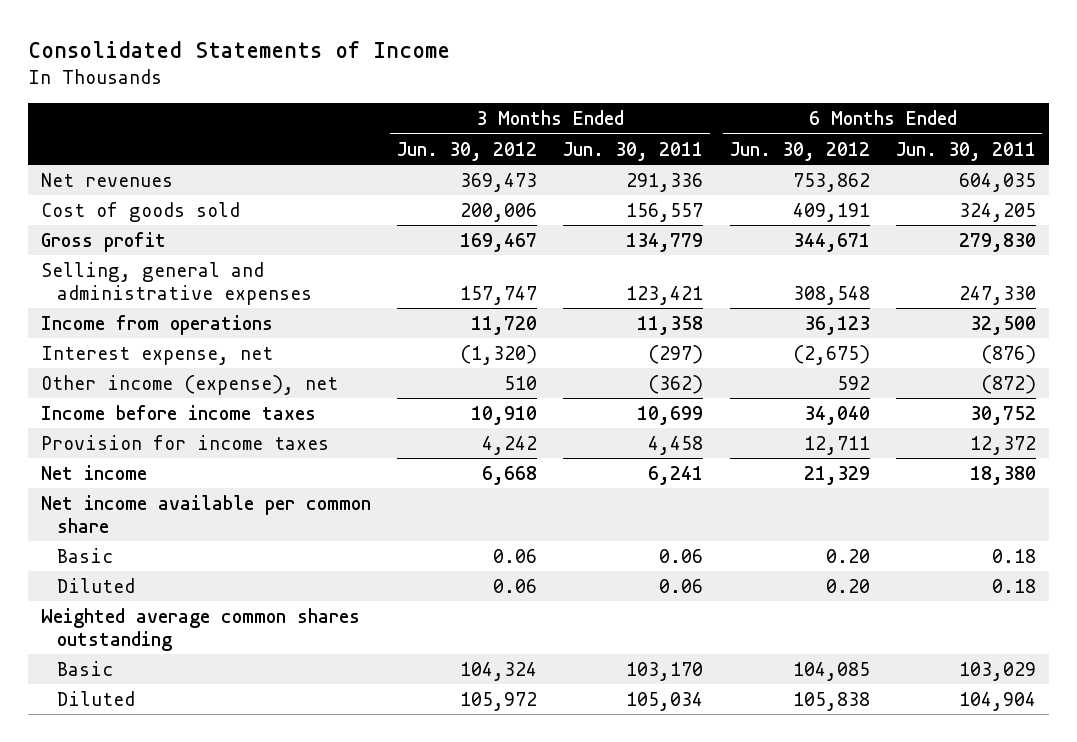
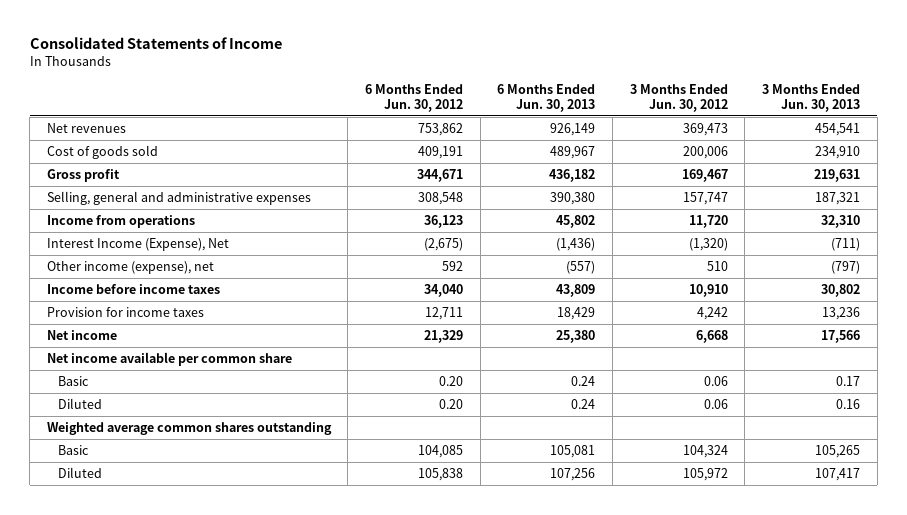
- | 3 Months Ended Jun. 30, 2012 | 3 Months Ended Jun. 30, 2011 | 6 Months Ended Jun. 30, 2012 | 6 Months Ended Jun. 30, 2011
+ | 6 Months Ended Jun. 30, 2012 | 6 Months Ended Jun. 30, 2013 | 3 Months Ended Jun. 30, 2012 | 3 Months Ended Jun. 30, 2013
- Interest expense, net | (1,320) | (297) | (2,675) | (876)
+ Interest Income (Expense), Net | (2,675) | (1,436) | (1,320) | (711)

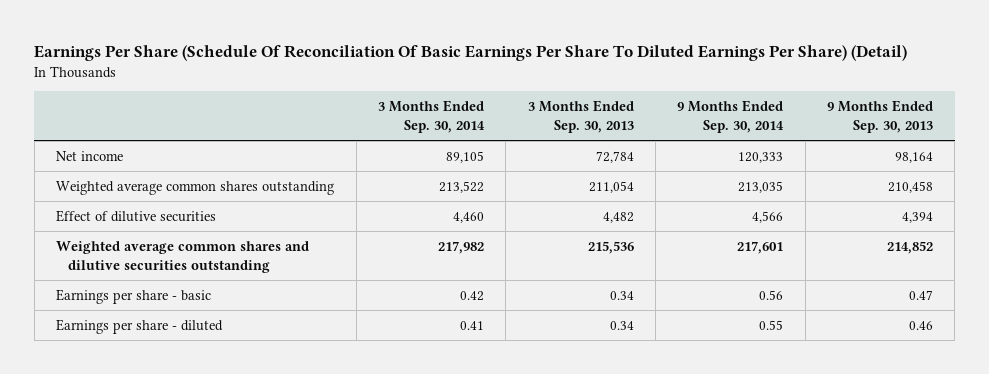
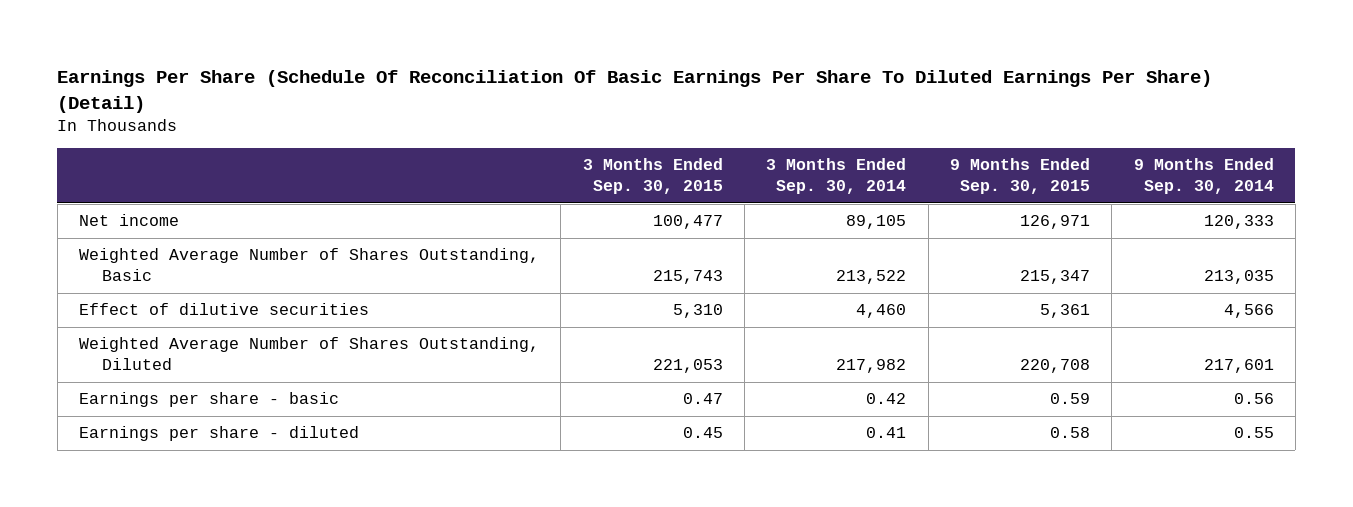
- | 3 Months Ended Sep. 30, 2014 | 3 Months Ended Sep. 30, 2013 | 9 Months Ended Sep. 30, 2014 | 9 Months Ended Sep. 30, 2013
+ | 3 Months Ended Sep. 30, 2015 | 3 Months Ended Sep. 30, 2014 | 9 Months Ended Sep. 30, 2015 | 9 Months Ended Sep. 30, 2014
- Weighted average common shares outstanding | 213,522 | 211,054 | 213,035 | 210,458
+ Weighted Average Number of Shares Outstanding, Basic | 215,743 | 213,522 | 215,347 | 213,035
- Weighted average common shares and dilutive securities outstanding | 217,982 | 215,536 | 217,601 | 214,852
+ Weighted Average Number of Shares Outstanding, Diluted | 221,053 | 217,982 | 220,708 | 217,601

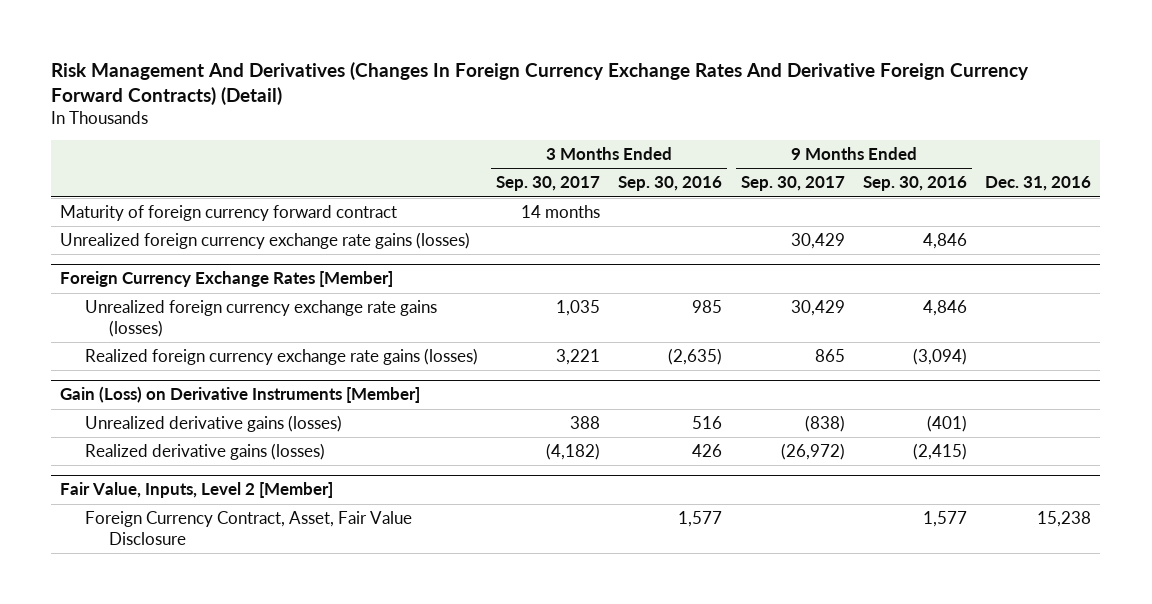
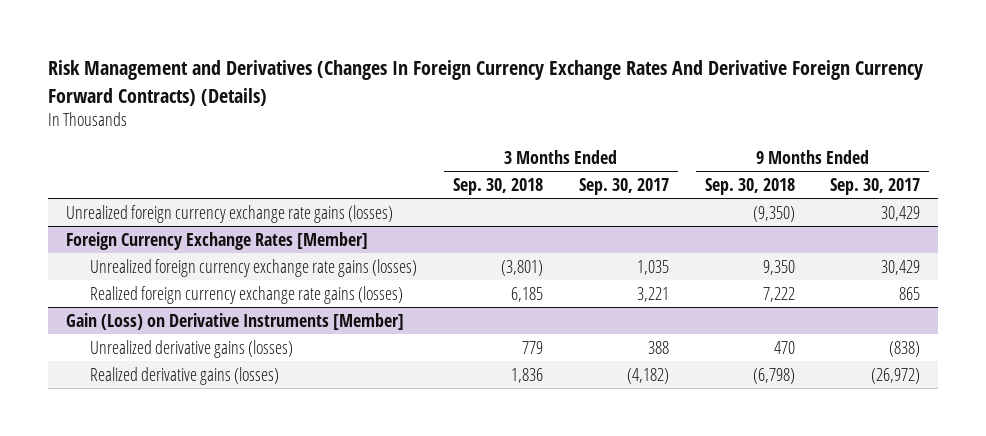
- Risk Management And Derivatives (Changes In Foreign Currency Exchange Rates And Derivative Foreign Currency Forward Contracts) (Detail)
+ Risk Management and Derivatives (Changes In Foreign Currency Exchange Rates And Derivative Foreign Currency Forward Contracts) (Details)
- | 3 Months Ended Sep. 30, 2017 | 3 Months Ended Sep. 30, 2016 | 9 Months Ended Sep. 30, 2017 | 9 Months Ended Sep. 30, 2016 | Dec. 31, 2016
+ | 3 Months Ended Sep. 30, 2018 | 3 Months Ended Sep. 30, 2017 | 9 Months Ended Sep. 30, 2018 | 9 Months Ended Sep. 30, 2017
- Maturity of foreign currency forward contract | 14 months | | | |
- Fair Value, Inputs, Level 2 [Member]
- Foreign Currency Contract, Asset, Fair Value Disclosure | | 1,577 | | 1,577 | 15,238

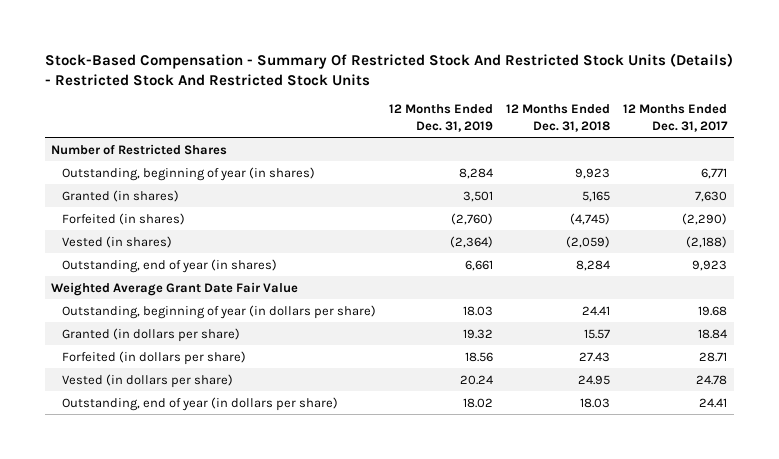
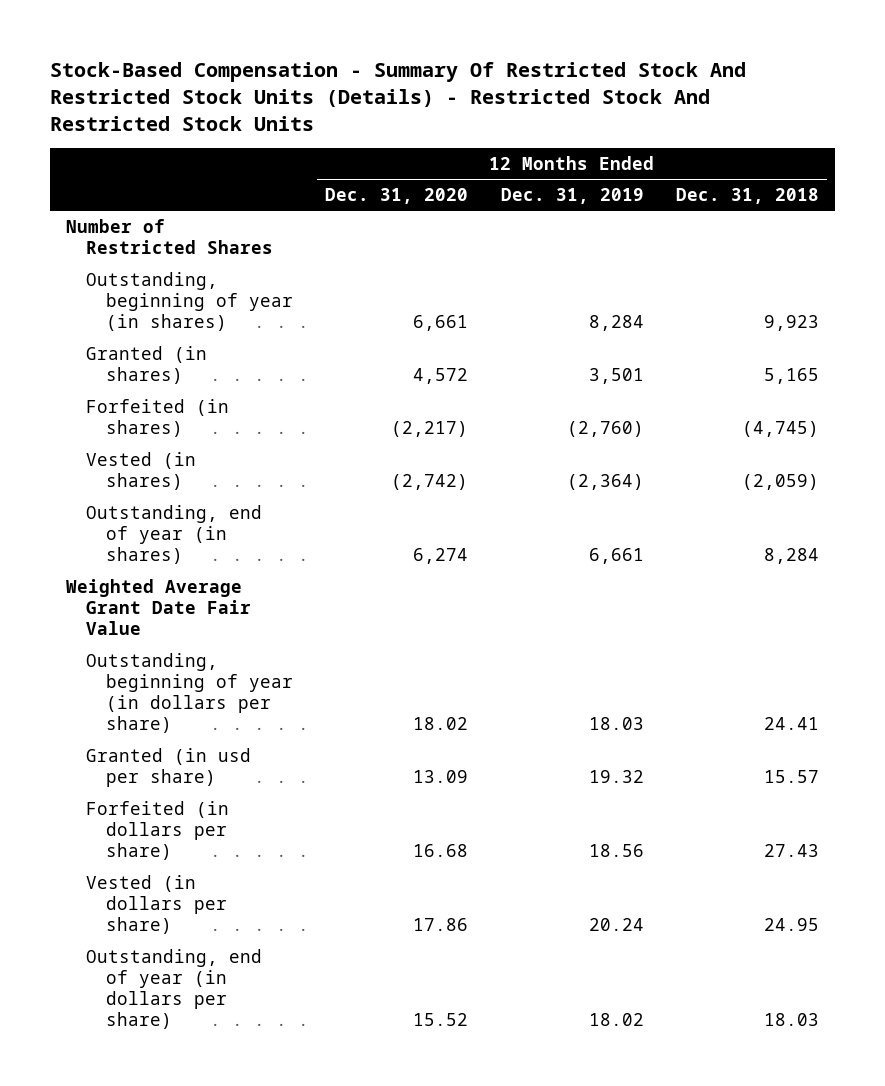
- | 12 Months Ended Dec. 31, 2019 | 12 Months Ended Dec. 31, 2018 | 12 Months Ended Dec. 31, 2017
+ | 12 Months Ended Dec. 31, 2020 | 12 Months Ended Dec. 31, 2019 | 12 Months Ended Dec. 31, 2018
- Granted (in dollars per share) | 19.32 | 15.57 | 18.84
+ Granted (in usd per share) | 13.09 | 19.32 | 15.57

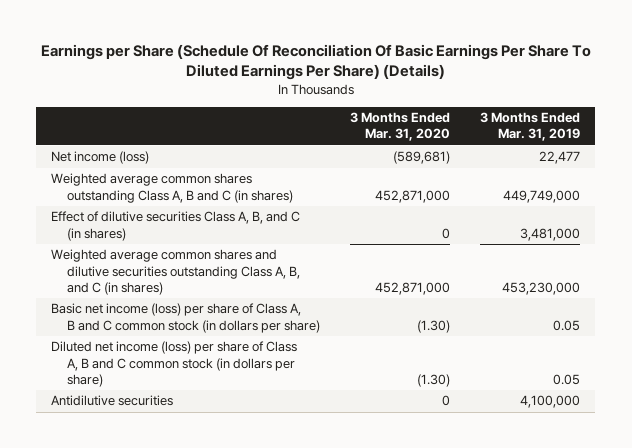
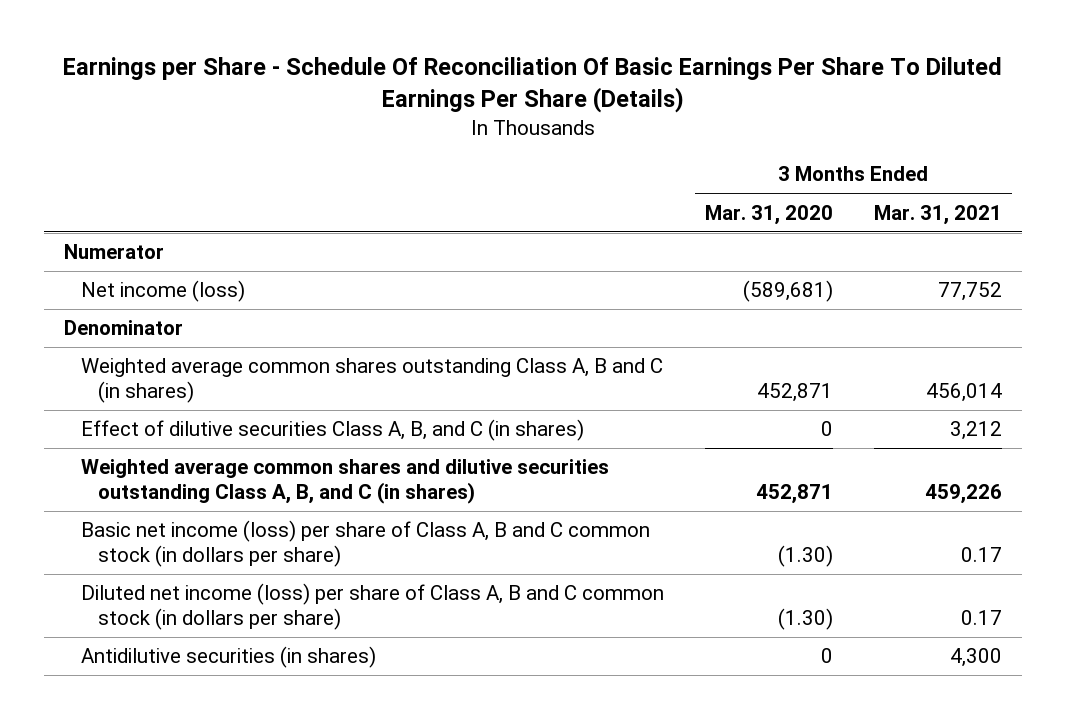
- Earnings per Share (Schedule Of Reconciliation Of Basic Earnings Per Share To Diluted Earnings Per Share) (Details)
+ Earnings per Share - Schedule Of Reconciliation Of Basic Earnings Per Share To Diluted Earnings Per Share (Details)
- | 3 Months Ended Mar. 31, 2020 | 3 Months Ended Mar. 31, 2019
+ | 3 Months Ended Mar. 31, 2020 | 3 Months Ended Mar. 31, 2021
+ Numerator
- Weighted average common shares outstanding Class A, B and C (in shares) | 452,871,000 | 449,749,000
+ Denominator
+ Weighted average common shares outstanding Class A, B and C (in shares) | 452,871 | 456,014
- Weighted average common shares and dilutive securities outstanding Class A, B, and C (in shares) | 452,871,000 | 453,230,000
+ Weighted average common shares and dilutive securities outstanding Class A, B, and C (in shares) | 452,871 | 459,226
- Antidilutive securities | 0 | 4,100,000
+ Antidilutive securities (in shares) | 0 | 4,300

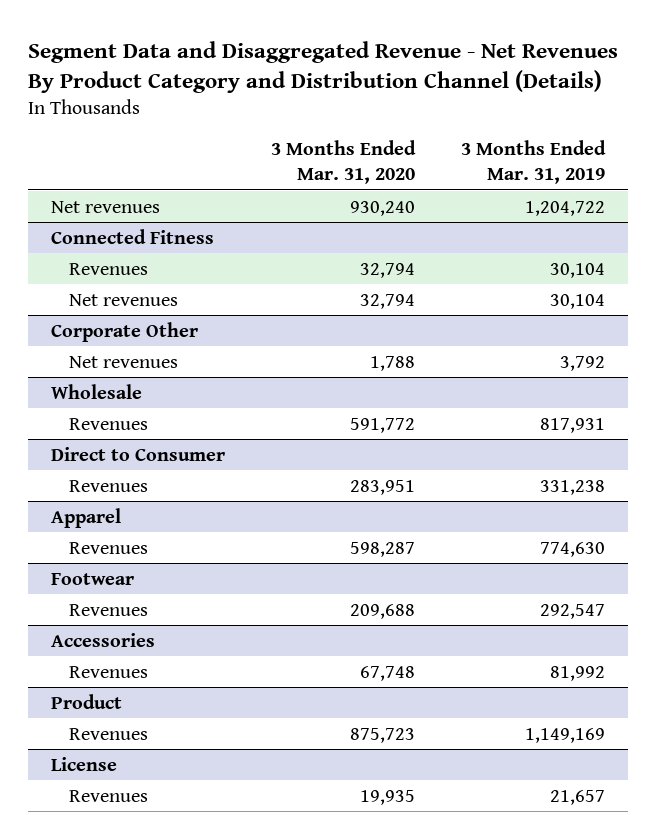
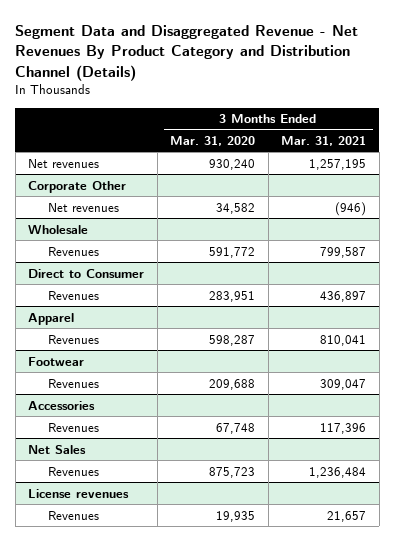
- | 3 Months Ended Mar. 31, 2020 | 3 Months Ended Mar. 31, 2019
+ | 3 Months Ended Mar. 31, 2020 | 3 Months Ended Mar. 31, 2021
- Connected Fitness
- Revenues | 32,794 | 30,104
- Net revenues | 32,794 | 30,104
@ Corporate Other
- Net revenues | 1,788 | 3,792
+ Net revenues | 34,582 | (946)
- Product
+ Net Sales
- License
+ License revenues

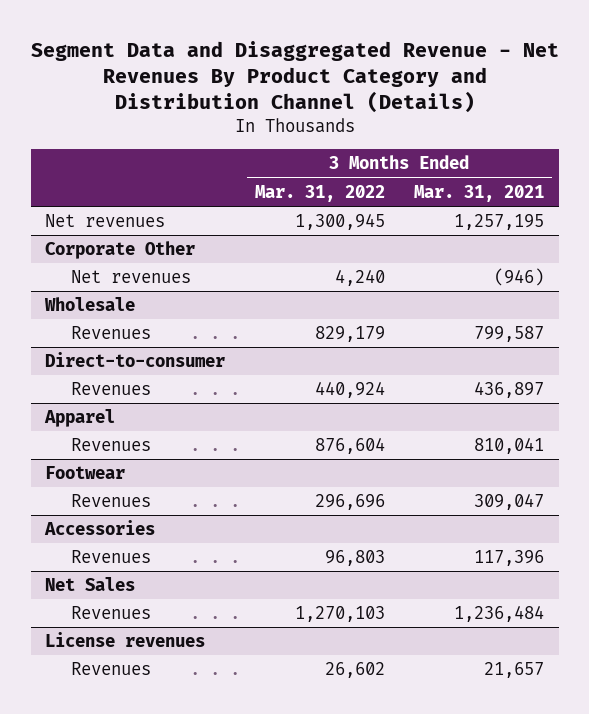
- | 3 Months Ended Mar. 31, 2020 | 3 Months Ended Mar. 31, 2021
+ | 3 Months Ended Mar. 31, 2022 | 3 Months Ended Mar. 31, 2021
- Direct to Consumer
+ Direct-to-consumer

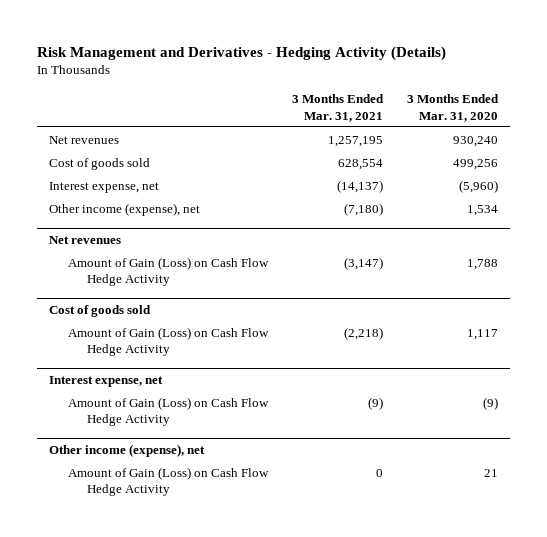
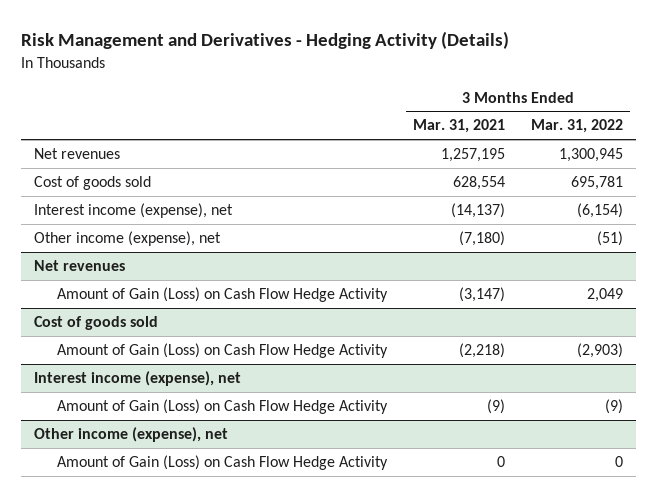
- | 3 Months Ended Mar. 31, 2021 | 3 Months Ended Mar. 31, 2020
+ | 3 Months Ended Mar. 31, 2021 | 3 Months Ended Mar. 31, 2022
- Interest expense, net | (14,137) | (5,960)
+ Interest income (expense), net | (14,137) | (6,154)
- Interest expense, net
+ Interest income (expense), net

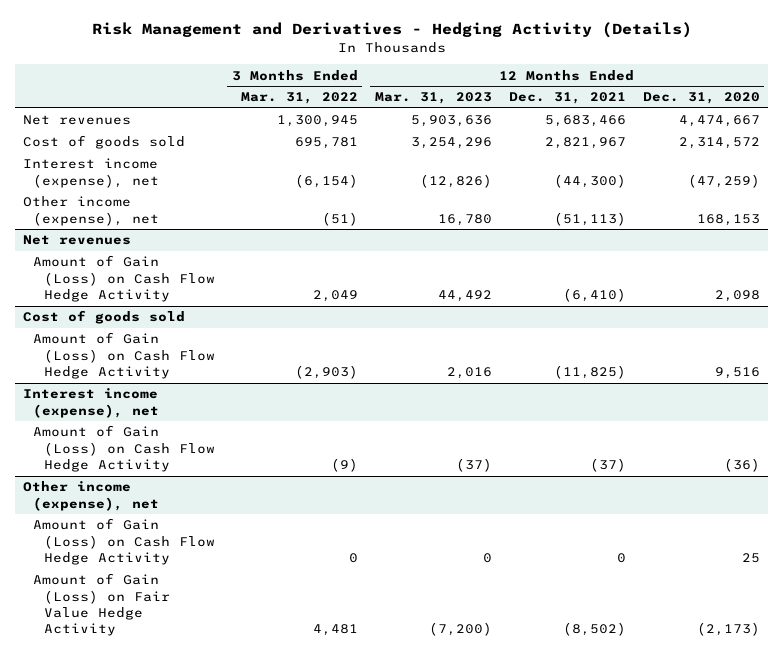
- | 3 Months Ended Mar. 31, 2021 | 3 Months Ended Mar. 31, 2022
+ | 3 Months Ended Mar. 31, 2022 | 12 Months Ended Mar. 31, 2023 | 12 Months Ended Dec. 31, 2021 | 12 Months Ended Dec. 31, 2020
@ Other income (expense), net
+ Amount of Gain (Loss) on Fair Value Hedge Activity | 4,481 | (7,200) | (8,502) | (2,173)

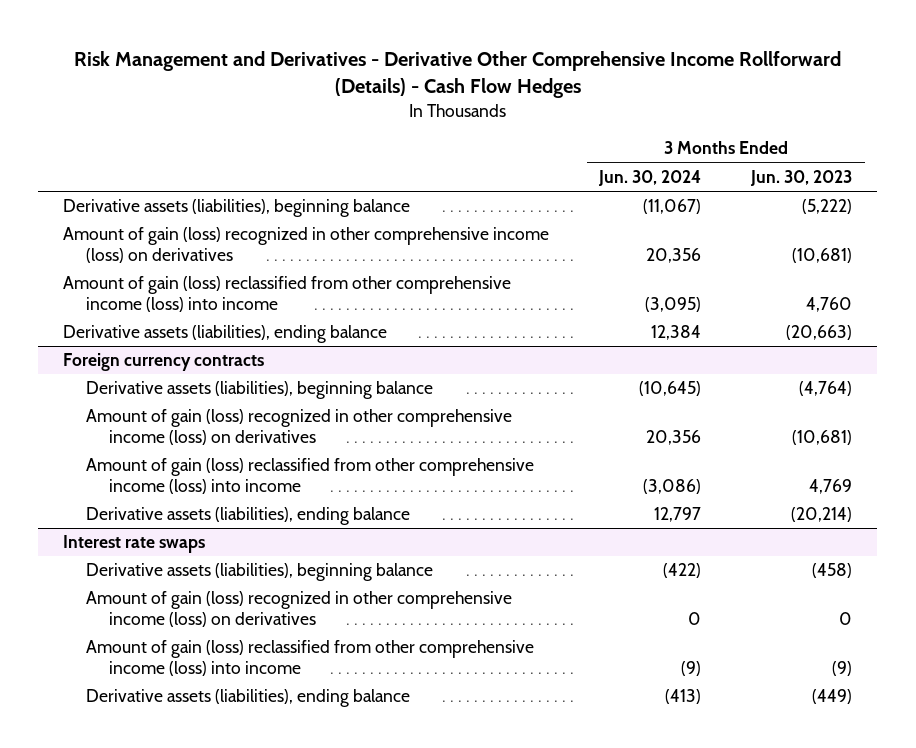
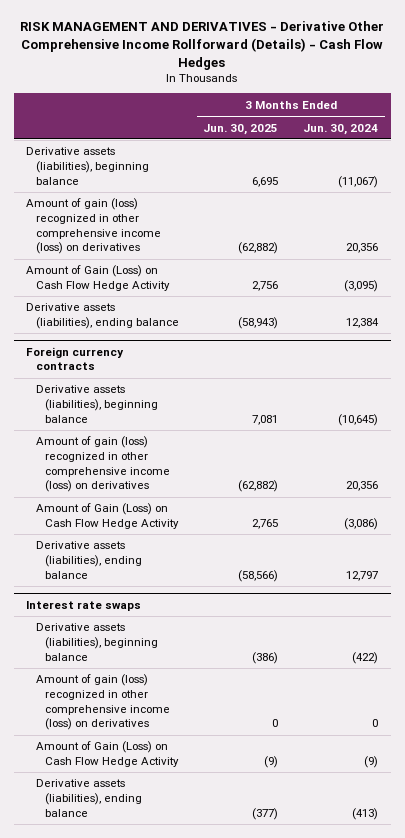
- Risk Management and Derivatives - Derivative Other Comprehensive Income Rollforward (Details) - Cash Flow Hedges
+ RISK MANAGEMENT AND DERIVATIVES - Derivative Other Comprehensive Income Rollforward (Details) - Cash Flow Hedges
- | 3 Months Ended Jun. 30, 2024 | 3 Months Ended Jun. 30, 2023
+ | 3 Months Ended Jun. 30, 2025 | 3 Months Ended Jun. 30, 2024
- Amount of gain (loss) reclassified from other comprehensive income (loss) into income | (3,095) | 4,760
+ Amount of Gain (Loss) on Cash Flow Hedge Activity | 2,756 | (3,095)
@ Foreign currency contracts
- Amount of gain (loss) reclassified from other comprehensive income (loss) into income | (3,086) | 4,769
+ Amount of Gain (Loss) on Cash Flow Hedge Activity | 2,765 | (3,086)
@ Interest rate swaps
- Amount of gain (loss) reclassified from other comprehensive income (loss) into income | (9) | (9)
+ Amount of Gain (Loss) on Cash Flow Hedge Activity | (9) | (9)

